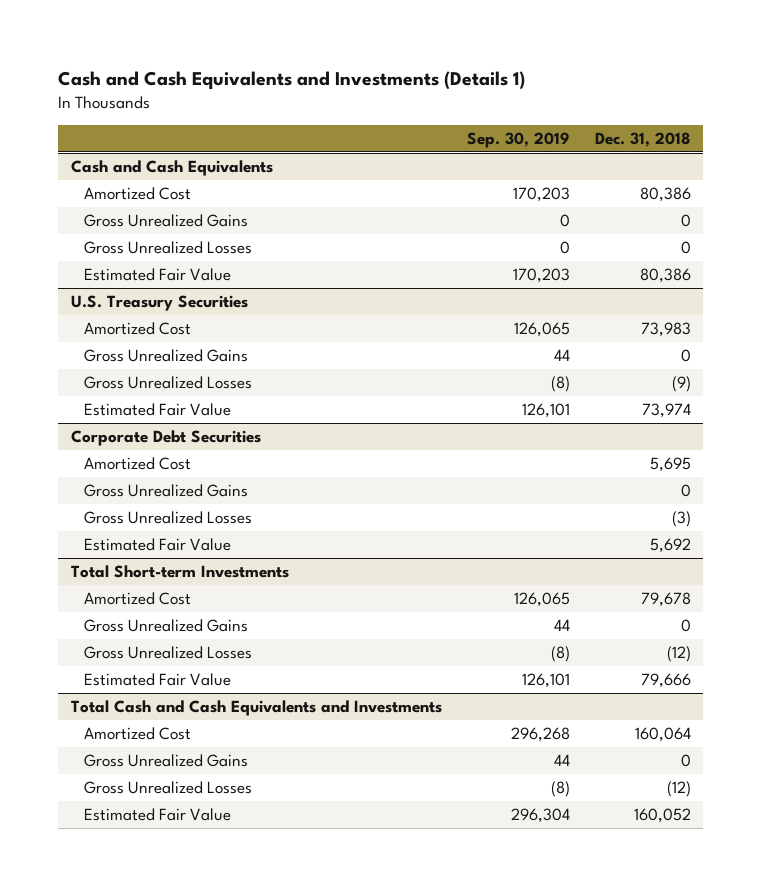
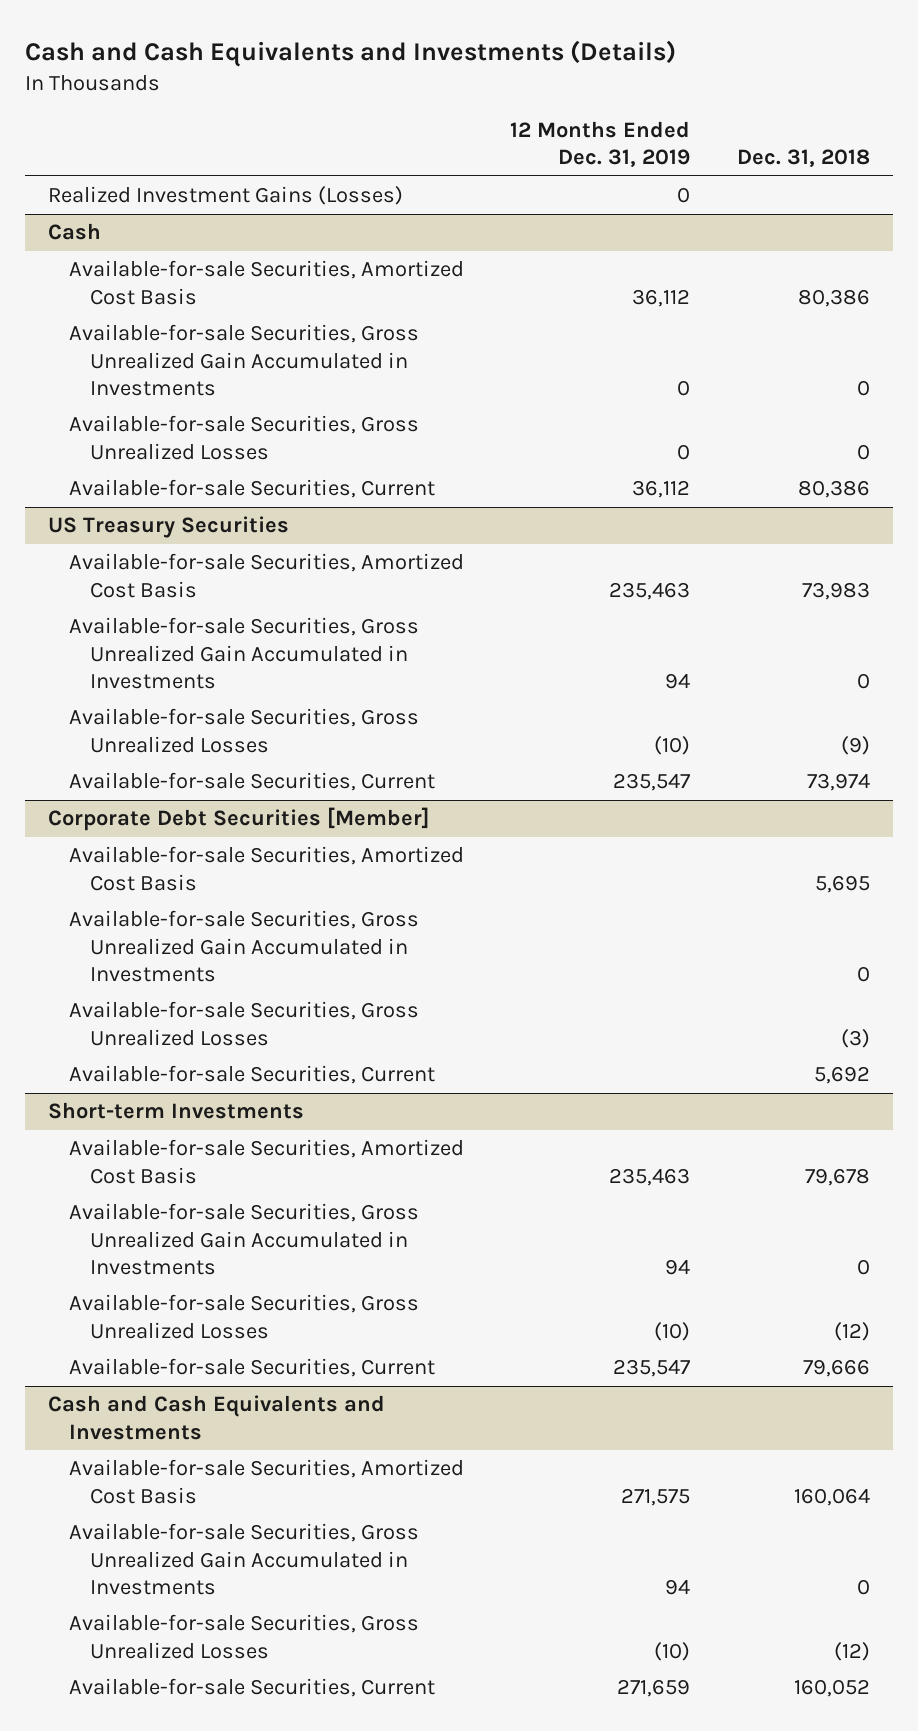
- Cash and Cash Equivalents and Investments (Details 1)
+ Cash and Cash Equivalents and Investments (Details)
- | Sep. 30, 2019 | Dec. 31, 2018
+ | 12 Months Ended Dec. 31, 2019 | Dec. 31, 2018
- Cash and Cash Equivalents
- Amortized Cost | 170,203 | 80,386
- Gross Unrealized Gains | 0 | 0
- Gross Unrealized Losses | 0 | 0
- Estimated Fair Value | 170,203 | 80,386
- U.S. Treasury Securities
- Amortized Cost | 126,065 | 73,983
- Gross Unrealized Gains | 44 | 0
- Gross Unrealized Losses | (8) | (9)
- Estimated Fair Value | 126,101 | 73,974
- Corporate Debt Securities
- Amortized Cost | | 5,695
- Gross Unrealized Gains | | 0
- Gross Unrealized Losses | | (3)
- Estimated Fair Value | | 5,692
- Total Short-term Investments
- Amortized Cost | 126,065 | 79,678
- Gross Unrealized Gains | 44 | 0
- Gross Unrealized Losses | (8) | (12)
- Estimated Fair Value | 126,101 | 79,666
- Total Cash and Cash Equivalents and Investments
- Amortized Cost | 296,268 | 160,064
- Gross Unrealized Gains | 44 | 0
- Gross Unrealized Losses | (8) | (12)
- Estimated Fair Value | 296,304 | 160,052
+ Realized Investment Gains (Losses) | 0 |
+ Cash
+ Available-for-sale Securities, Amortized Cost Basis | 36,112 | 80,386
+ Available-for-sale Securities, Gross Unrealized Gain Accumulated in Investments | 0 | 0
+ Available-for-sale Securities, Gross Unrealized Losses | 0 | 0
+ Available-for-sale Securities, Current | 36,112 | 80,386
+ US Treasury Securities
+ Available-for-sale Securities, Amortized Cost Basis | 235,463 | 73,983
+ Available-for-sale Securities, Gross Unrealized Gain Accumulated in Investments | 94 | 0
+ Available-for-sale Securities, Gross Unrealized Losses | (10) | (9)
+ Available-for-sale Securities, Current | 235,547 | 73,974
+ Corporate Debt Securities [Member]
+ Available-for-sale Securities, Amortized Cost Basis | | 5,695
+ Available-for-sale Securities, Gross Unrealized Gain Accumulated in Investments | | 0
+ Available-for-sale Securities, Gross Unrealized Losses | | (3)
+ Available-for-sale Securities, Current | | 5,692
+ Short-term Investments
+ Available-for-sale Securities, Amortized Cost Basis | 235,463 | 79,678
+ Available-for-sale Securities, Gross Unrealized Gain Accumulated in Investments | 94 | 0
+ Available-for-sale Securities, Gross Unrealized Losses | (10) | (12)
+ Available-for-sale Securities, Current | 235,547 | 79,666
+ Cash and Cash Equivalents and Investments
+ Available-for-sale Securities, Amortized Cost Basis | 271,575 | 160,064
+ Available-for-sale Securities, Gross Unrealized Gain Accumulated in Investments | 94 | 0
+ Available-for-sale Securities, Gross Unrealized Losses | (10) | (12)
+ Available-for-sale Securities, Current | 271,659 | 160,052

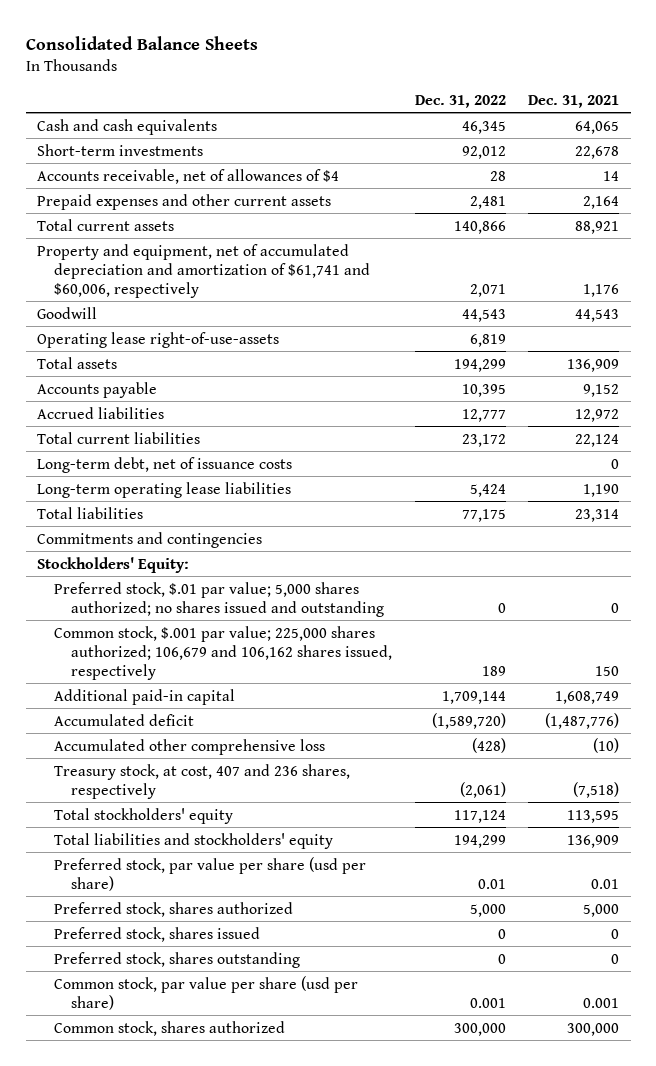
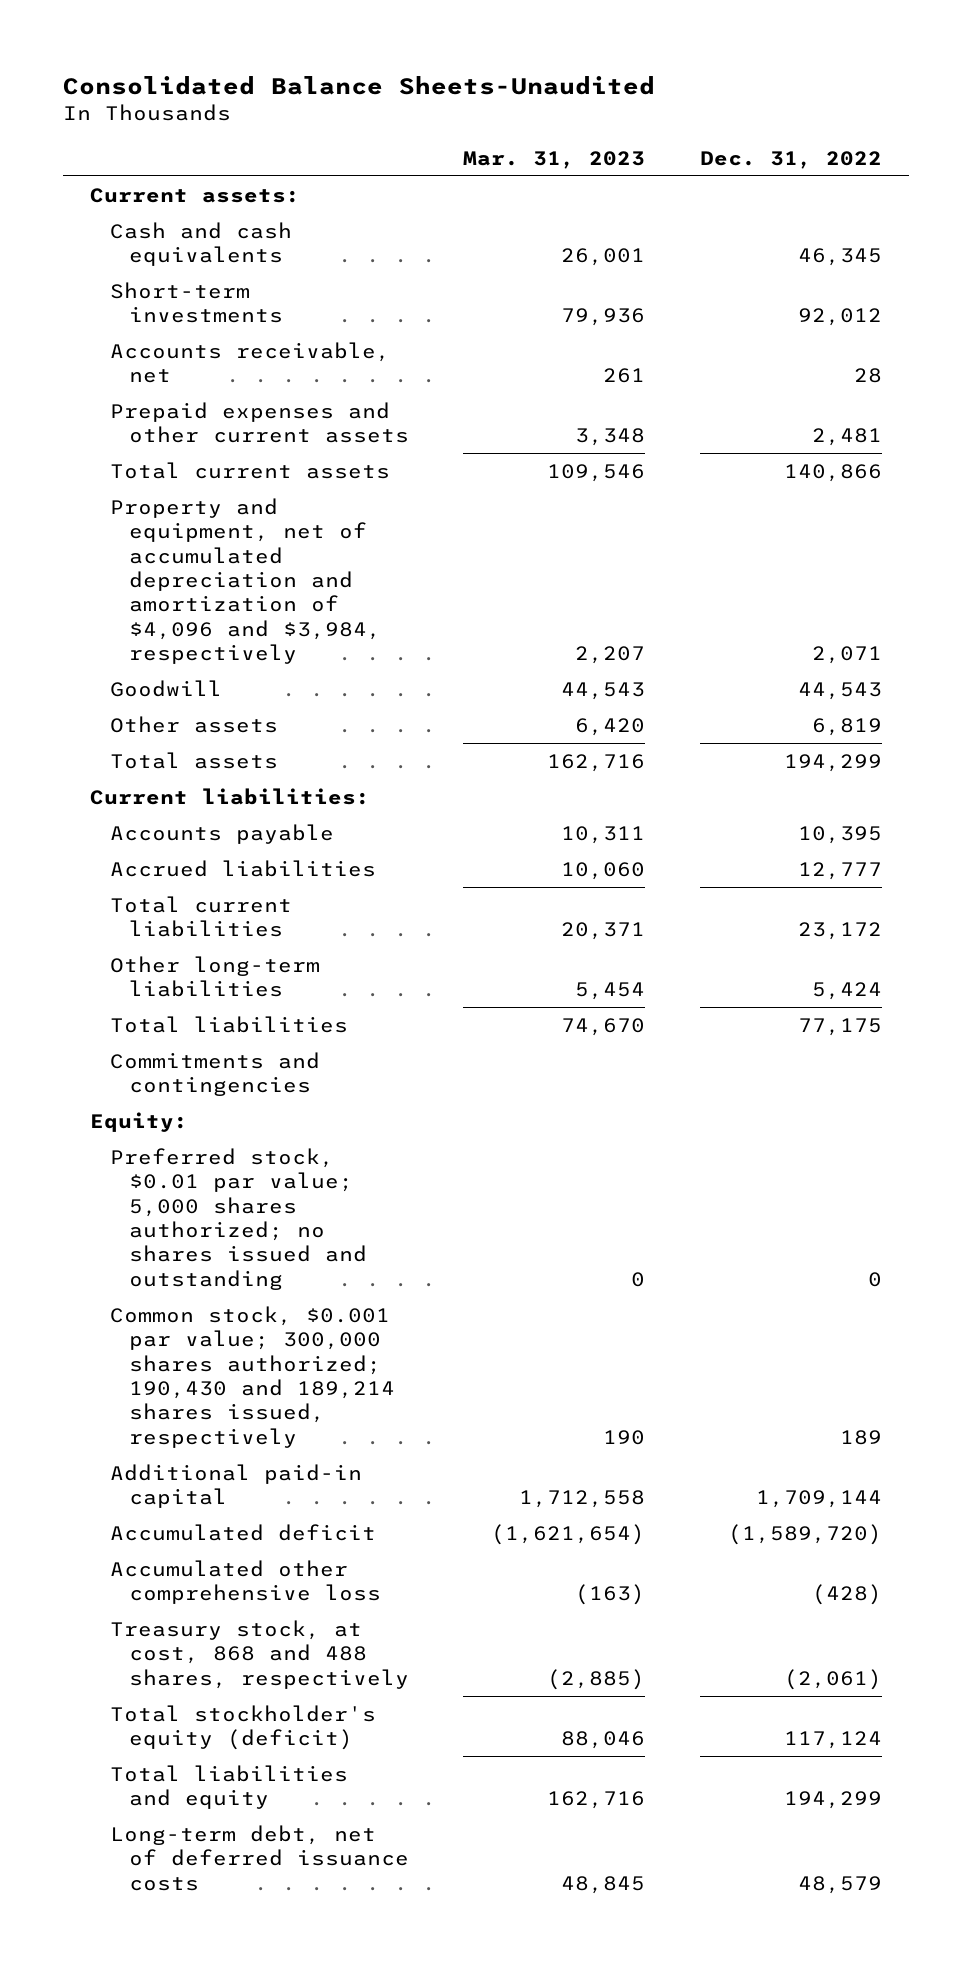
- Consolidated Balance Sheets
+ Consolidated Balance Sheets-Unaudited
- | Dec. 31, 2022 | Dec. 31, 2021
+ | Mar. 31, 2023 | Dec. 31, 2022
+ Current assets:
- Accounts receivable, net of allowances of $4 | 28 | 14
+ Accounts receivable, net | 261 | 28
- Property and equipment, net of accumulated depreciation and amortization of $61,741 and $60,006, respectively | 2,071 | 1,176
+ Property and equipment, net of accumulated depreciation and amortization of $4,096 and $3,984, respectively | 2,207 | 2,071
- Operating lease right-of-use-assets | 6,819 |
+ Other assets | 6,420 | 6,819
+ Current liabilities:
- Long-term debt, net of issuance costs | | 0
- Long-term operating lease liabilities | 5,424 | 1,190
+ Other long-term liabilities | 5,454 | 5,424
- Stockholders' Equity:
- Preferred stock, $.01 par value; 5,000 shares authorized; no shares issued and outstanding | 0 | 0
- Common stock, $.001 par value; 225,000 shares authorized; 106,679 and 106,162 shares issued, respectively | 189 | 150
+ Equity:
+ Preferred stock, $0.01 par value; 5,000 shares authorized; no shares issued and outstanding | 0 | 0
+ Common stock, $0.001 par value; 300,000 shares authorized; 190,430 and 189,214 shares issued, respectively | 190 | 189
- Treasury stock, at cost, 407 and 236 shares, respectively | (2,061) | (7,518)
- Total stockholders' equity | 117,124 | 113,595
- Total liabilities and stockholders' equity | 194,299 | 136,909
- Preferred stock, par value per share (usd per share) | 0.01 | 0.01
- Preferred stock, shares authorized | 5,000 | 5,000
- Preferred stock, shares issued | 0 | 0
- Preferred stock, shares outstanding | 0 | 0
- Common stock, par value per share (usd per share) | 0.001 | 0.001
- Common stock, shares authorized | 300,000 | 300,000
+ Treasury stock, at cost, 868 and 488 shares, respectively | (2,885) | (2,061)
+ Total stockholder's equity (deficit) | 88,046 | 117,124
+ Total liabilities and equity | 162,716 | 194,299
+ Long-term debt, net of deferred issuance costs | 48,845 | 48,579

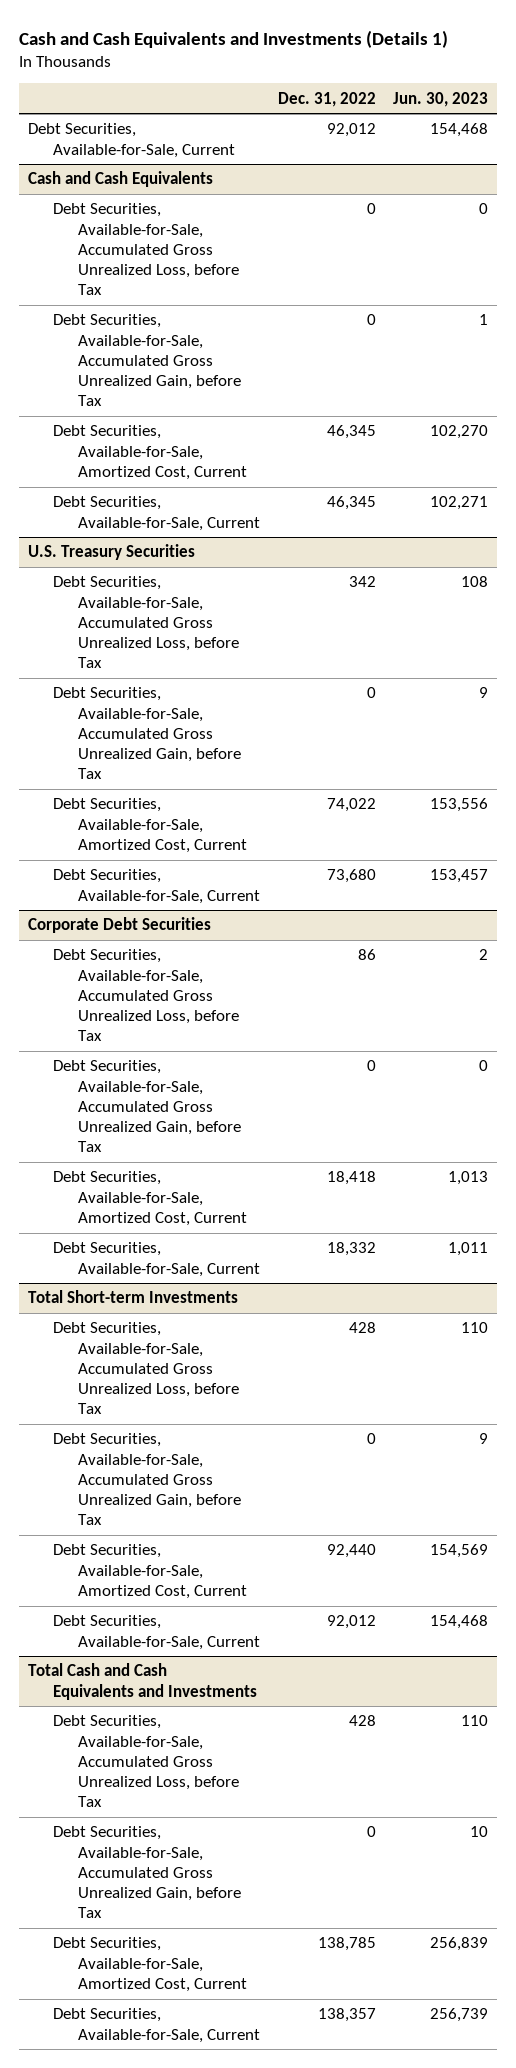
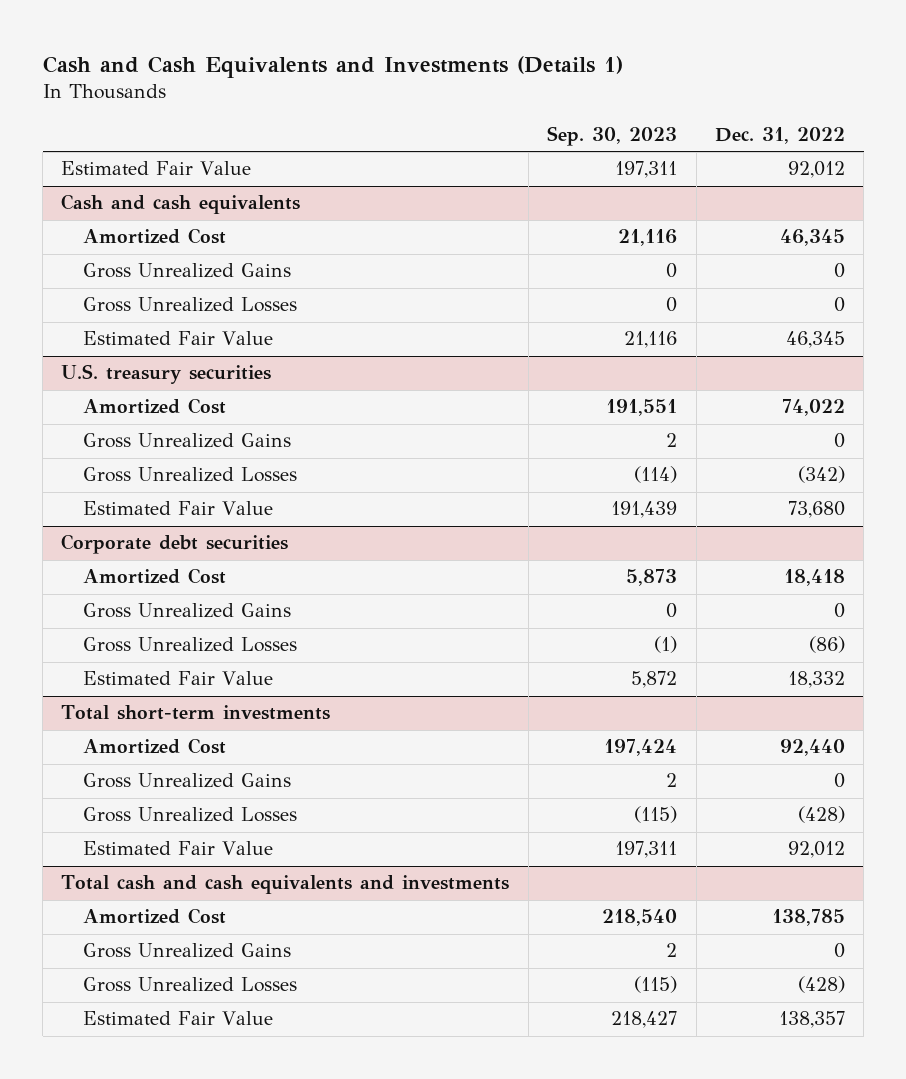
- | Dec. 31, 2022 | Jun. 30, 2023
+ | Sep. 30, 2023 | Dec. 31, 2022
- Debt Securities, Available-for-Sale, Current | 92,012 | 154,468
- Cash and Cash Equivalents
- Debt Securities, Available-for-Sale, Accumulated Gross Unrealized Loss, before Tax | 0 | 0
- Debt Securities, Available-for-Sale, Accumulated Gross Unrealized Gain, before Tax | 0 | 1
- Debt Securities, Available-for-Sale, Amortized Cost, Current | 46,345 | 102,270
- Debt Securities, Available-for-Sale, Current | 46,345 | 102,271
- U.S. Treasury Securities
- Debt Securities, Available-for-Sale, Accumulated Gross Unrealized Loss, before Tax | 342 | 108
- Debt Securities, Available-for-Sale, Accumulated Gross Unrealized Gain, before Tax | 0 | 9
- Debt Securities, Available-for-Sale, Amortized Cost, Current | 74,022 | 153,556
- Debt Securities, Available-for-Sale, Current | 73,680 | 153,457
- Corporate Debt Securities
- Debt Securities, Available-for-Sale, Accumulated Gross Unrealized Loss, before Tax | 86 | 2
- Debt Securities, Available-for-Sale, Accumulated Gross Unrealized Gain, before Tax | 0 | 0
- Debt Securities, Available-for-Sale, Amortized Cost, Current | 18,418 | 1,013
- Debt Securities, Available-for-Sale, Current | 18,332 | 1,011
- Total Short-term Investments
- Debt Securities, Available-for-Sale, Accumulated Gross Unrealized Loss, before Tax | 428 | 110
- Debt Securities, Available-for-Sale, Accumulated Gross Unrealized Gain, before Tax | 0 | 9
- Debt Securities, Available-for-Sale, Amortized Cost, Current | 92,440 | 154,569
- Debt Securities, Available-for-Sale, Current | 92,012 | 154,468
- Total Cash and Cash Equivalents and Investments
- Debt Securities, Available-for-Sale, Accumulated Gross Unrealized Loss, before Tax | 428 | 110
- Debt Securities, Available-for-Sale, Accumulated Gross Unrealized Gain, before Tax | 0 | 10
- Debt Securities, Available-for-Sale, Amortized Cost, Current | 138,785 | 256,839
- Debt Securities, Available-for-Sale, Current | 138,357 | 256,739
+ Estimated Fair Value | 197,311 | 92,012
+ Cash and cash equivalents
+ Amortized Cost | 21,116 | 46,345
+ Gross Unrealized Gains | 0 | 0
+ Gross Unrealized Losses | 0 | 0
+ Estimated Fair Value | 21,116 | 46,345
+ U.S. treasury securities
+ Amortized Cost | 191,551 | 74,022
+ Gross Unrealized Gains | 2 | 0
+ Gross Unrealized Losses | (114) | (342)
+ Estimated Fair Value | 191,439 | 73,680
+ Corporate debt securities
+ Amortized Cost | 5,873 | 18,418
+ Gross Unrealized Gains | 0 | 0
+ Gross Unrealized Losses | (1) | (86)
+ Estimated Fair Value | 5,872 | 18,332
+ Total short-term investments
+ Amortized Cost | 197,424 | 92,440
+ Gross Unrealized Gains | 2 | 0
+ Gross Unrealized Losses | (115) | (428)
+ Estimated Fair Value | 197,311 | 92,012
+ Total cash and cash equivalents and investments
+ Amortized Cost | 218,540 | 138,785
+ Gross Unrealized Gains | 2 | 0
+ Gross Unrealized Losses | (115) | (428)
+ Estimated Fair Value | 218,427 | 138,357

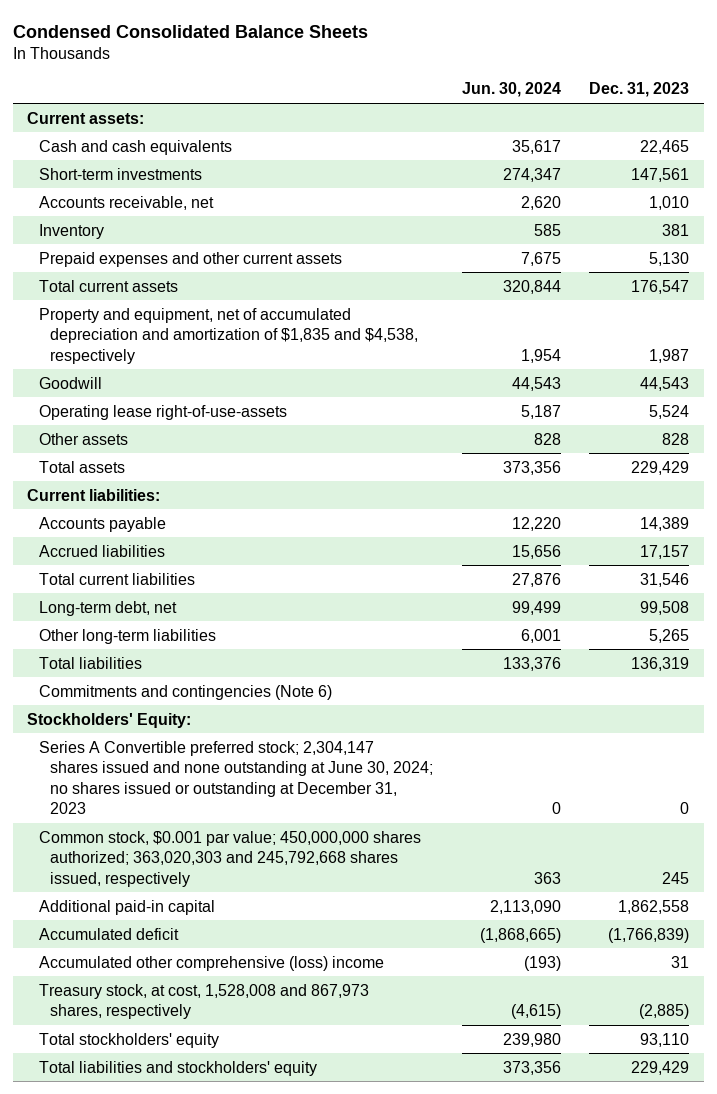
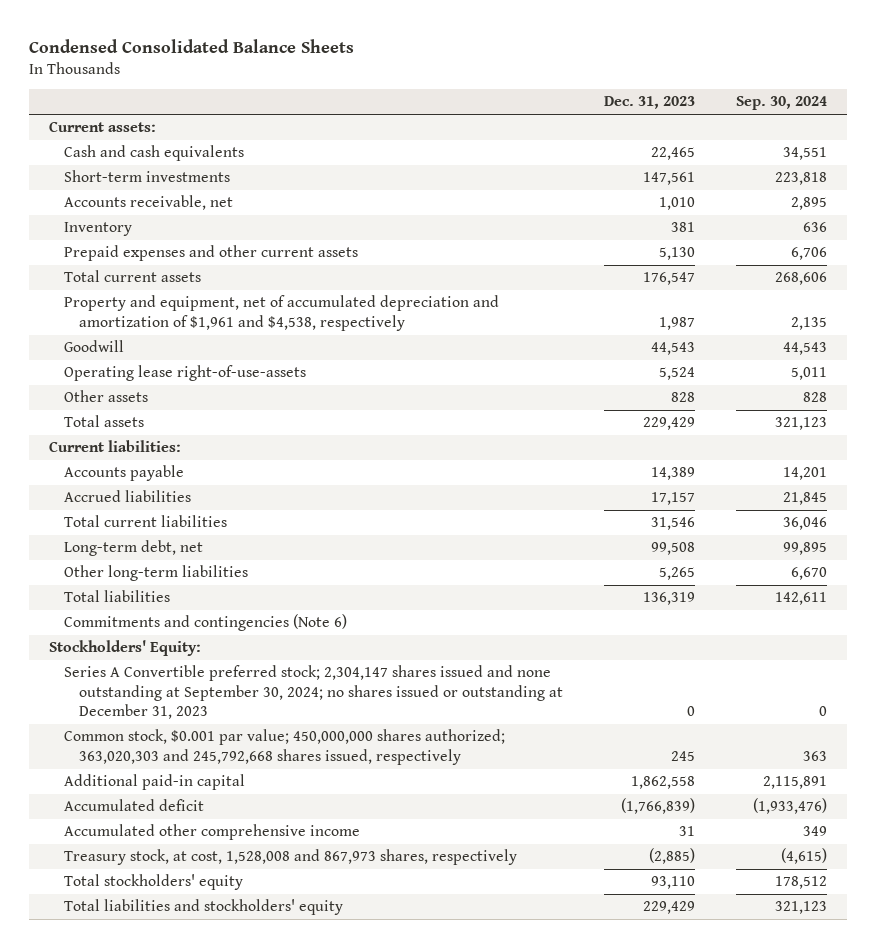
- | Jun. 30, 2024 | Dec. 31, 2023
+ | Dec. 31, 2023 | Sep. 30, 2024
- Property and equipment, net of accumulated depreciation and amortization of $1,835 and $4,538, respectively | 1,954 | 1,987
+ Property and equipment, net of accumulated depreciation and amortization of $1,961 and $4,538, respectively | 1,987 | 2,135
- Series A Convertible preferred stock; 2,304,147 shares issued and none outstanding at June 30, 2024; no shares issued or outstanding at December 31, 2023 | 0 | 0
+ Series A Convertible preferred stock; 2,304,147 shares issued and none outstanding at September 30, 2024; no shares issued or outstanding at December 31, 2023 | 0 | 0
- Accumulated other comprehensive (loss) income | (193) | 31
+ Accumulated other comprehensive income | 31 | 349

